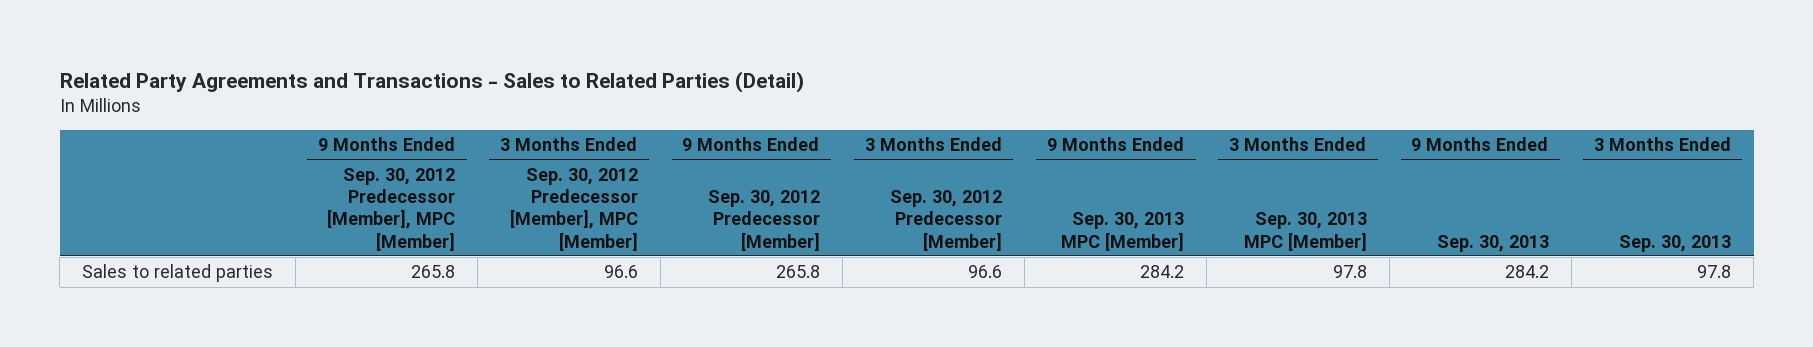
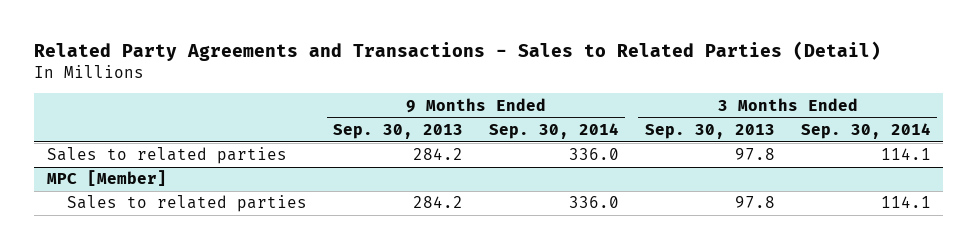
- | 9 Months Ended Sep. 30, 2012 Predecessor [Member], MPC [Member] | 3 Months Ended Sep. 30, 2012 Predecessor [Member], MPC [Member] | 9 Months Ended Sep. 30, 2012 Predecessor [Member] | 3 Months Ended Sep. 30, 2012 Predecessor [Member] | 9 Months Ended Sep. 30, 2013 MPC [Member] | 3 Months Ended Sep. 30, 2013 MPC [Member] | 9 Months Ended Sep. 30, 2013 | 3 Months Ended Sep. 30, 2013
+ | 9 Months Ended Sep. 30, 2013 | 9 Months Ended Sep. 30, 2014 | 3 Months Ended Sep. 30, 2013 | 3 Months Ended Sep. 30, 2014
+ MPC [Member]
+ Sales to related parties | 284.2 | 336.0 | 97.8 | 114.1

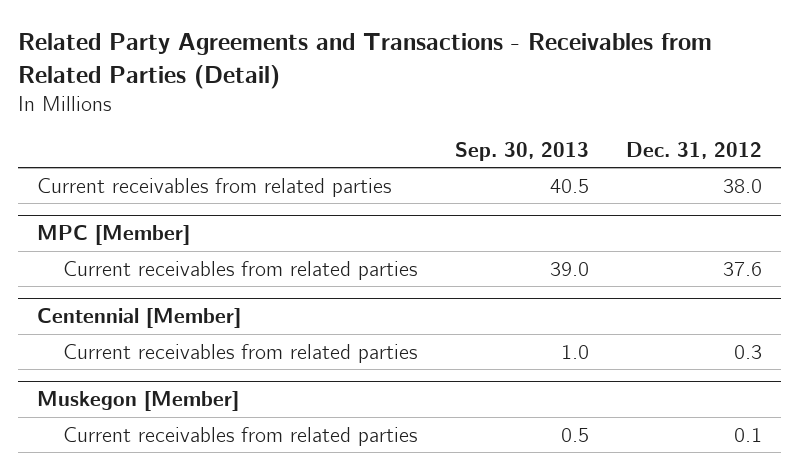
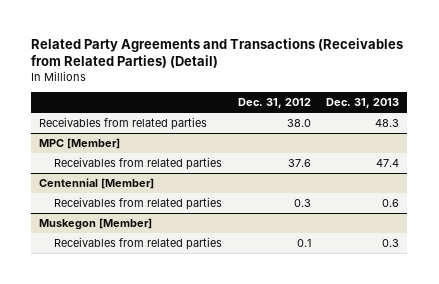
- Related Party Agreements and Transactions - Receivables from Related Parties (Detail)
+ Related Party Agreements and Transactions (Receivables from Related Parties) (Detail)
- | Sep. 30, 2013 | Dec. 31, 2012
+ | Dec. 31, 2012 | Dec. 31, 2013
- Current receivables from related parties | 40.5 | 38.0
+ Receivables from related parties | 38.0 | 48.3
@ MPC [Member]
- Current receivables from related parties | 39.0 | 37.6
+ Receivables from related parties | 37.6 | 47.4
@ Centennial [Member]
- Current receivables from related parties | 1.0 | 0.3
+ Receivables from related parties | 0.3 | 0.6
@ Muskegon [Member]
- Current receivables from related parties | 0.5 | 0.1
+ Receivables from related parties | 0.1 | 0.3

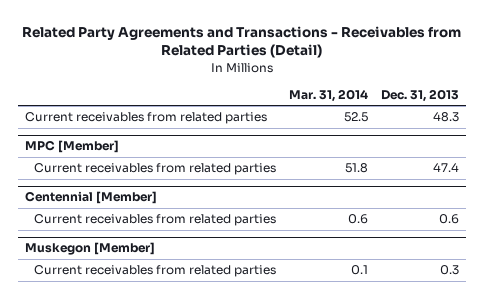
- Related Party Agreements and Transactions (Receivables from Related Parties) (Detail)
+ Related Party Agreements and Transactions - Receivables from Related Parties (Detail)
- | Dec. 31, 2012 | Dec. 31, 2013
+ | Mar. 31, 2014 | Dec. 31, 2013
- Receivables from related parties | 38.0 | 48.3
+ Current receivables from related parties | 52.5 | 48.3
@ MPC [Member]
- Receivables from related parties | 37.6 | 47.4
+ Current receivables from related parties | 51.8 | 47.4
@ Centennial [Member]
- Receivables from related parties | 0.3 | 0.6
+ Current receivables from related parties | 0.6 | 0.6
@ Muskegon [Member]
- Receivables from related parties | 0.1 | 0.3
+ Current receivables from related parties | 0.1 | 0.3

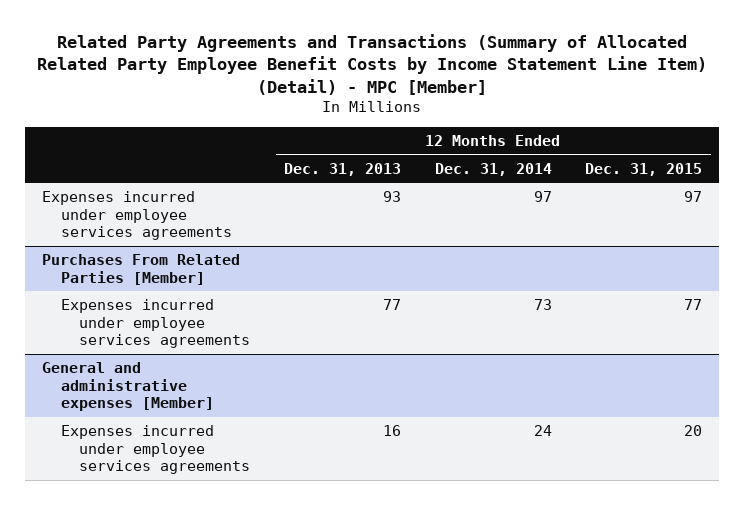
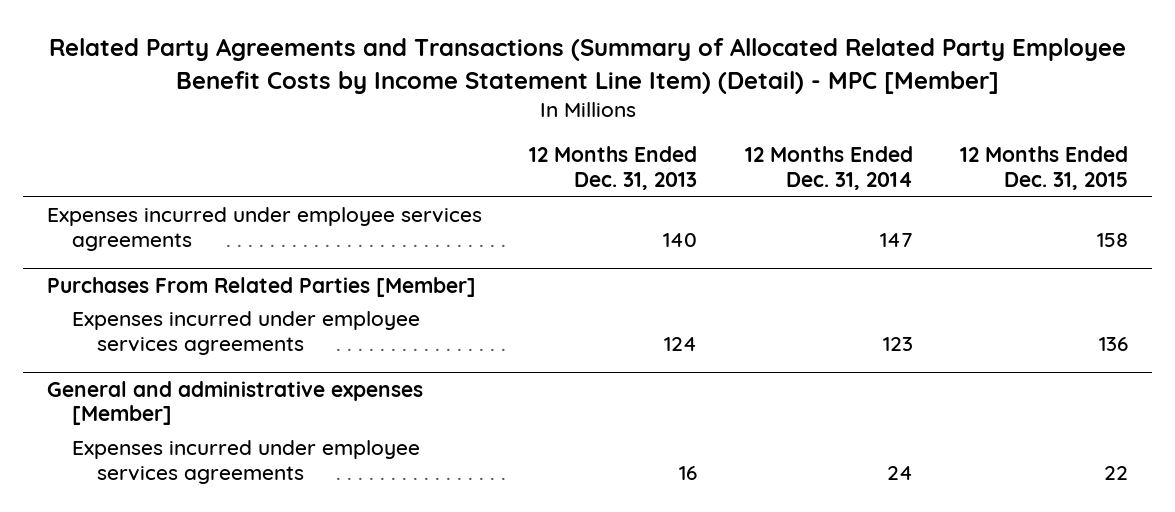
- Expenses incurred under employee services agreements | 93 | 97 | 97
+ Expenses incurred under employee services agreements | 140 | 147 | 158
@ Purchases From Related Parties [Member]
- Expenses incurred under employee services agreements | 77 | 73 | 77
+ Expenses incurred under employee services agreements | 124 | 123 | 136
@ General and administrative expenses [Member]
- Expenses incurred under employee services agreements | 16 | 24 | 20
+ Expenses incurred under employee services agreements | 16 | 24 | 22

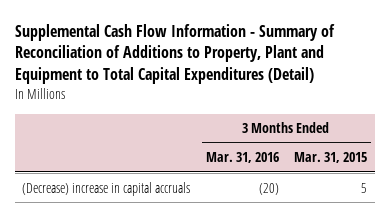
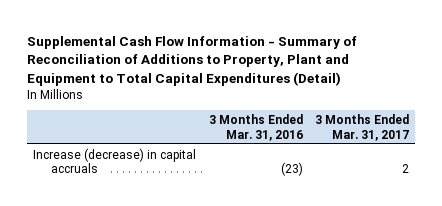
- | 3 Months Ended Mar. 31, 2016 | 3 Months Ended Mar. 31, 2015
+ | 3 Months Ended Mar. 31, 2016 | 3 Months Ended Mar. 31, 2017
- (Decrease) increase in capital accruals | (20) | 5
+ Increase (decrease) in capital accruals | (23) | 2

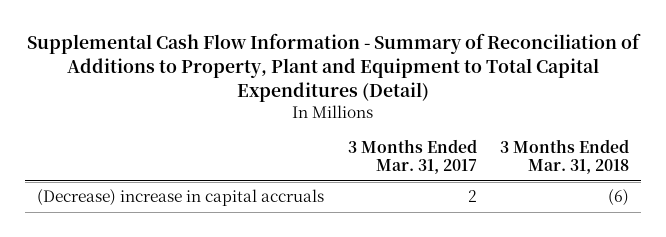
- | 3 Months Ended Mar. 31, 2016 | 3 Months Ended Mar. 31, 2017
+ | 3 Months Ended Mar. 31, 2017 | 3 Months Ended Mar. 31, 2018
- Increase (decrease) in capital accruals | (23) | 2
+ (Decrease) increase in capital accruals | 2 | (6)

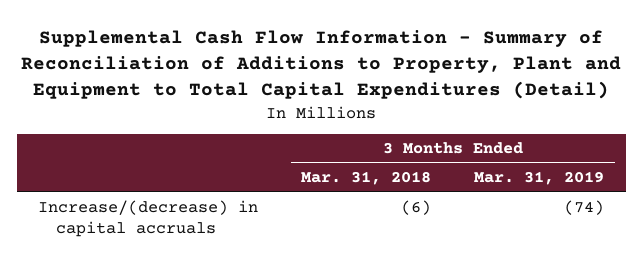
- | 3 Months Ended Mar. 31, 2017 | 3 Months Ended Mar. 31, 2018
+ | 3 Months Ended Mar. 31, 2018 | 3 Months Ended Mar. 31, 2019
- (Decrease) increase in capital accruals | 2 | (6)
+ Increase/(decrease) in capital accruals | (6) | (74)

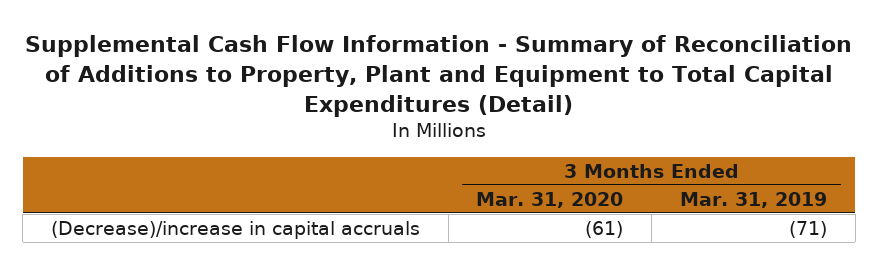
- | 3 Months Ended Mar. 31, 2018 | 3 Months Ended Mar. 31, 2019
+ | 3 Months Ended Mar. 31, 2020 | 3 Months Ended Mar. 31, 2019
- Increase/(decrease) in capital accruals | (6) | (74)
+ (Decrease)/increase in capital accruals | (61) | (71)

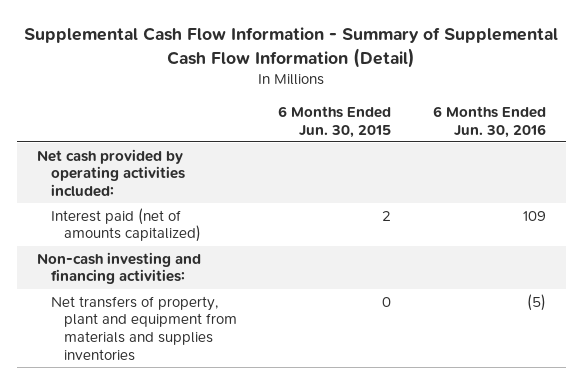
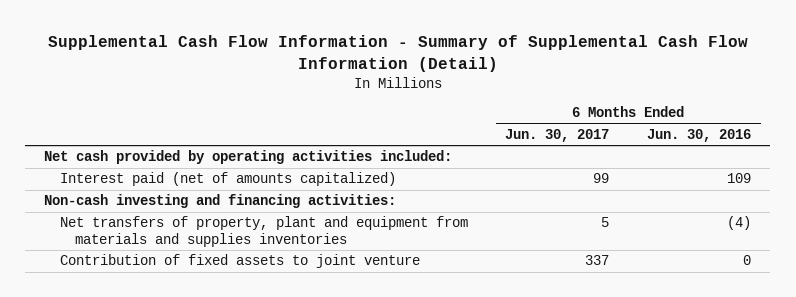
- | 6 Months Ended Jun. 30, 2015 | 6 Months Ended Jun. 30, 2016
+ | 6 Months Ended Jun. 30, 2017 | 6 Months Ended Jun. 30, 2016
- Net transfers of property, plant and equipment from materials and supplies inventories | 0 | (5)
+ Net transfers of property, plant and equipment from materials and supplies inventories | 5 | (4)
+ Contribution of fixed assets to joint venture | 337 | 0

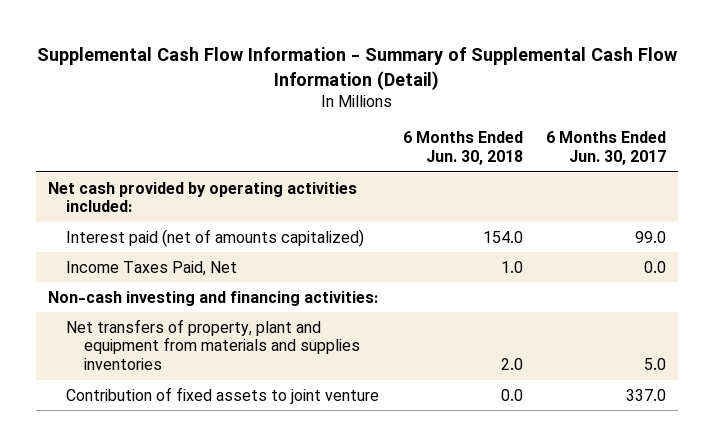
- | 6 Months Ended Jun. 30, 2017 | 6 Months Ended Jun. 30, 2016
+ | 6 Months Ended Jun. 30, 2018 | 6 Months Ended Jun. 30, 2017
- Interest paid (net of amounts capitalized) | 99 | 109
+ Interest paid (net of amounts capitalized) | 154.0 | 99.0
+ Income Taxes Paid, Net | 1.0 | 0.0
- Net transfers of property, plant and equipment from materials and supplies inventories | 5 | (4)
- Contribution of fixed assets to joint venture | 337 | 0
+ Net transfers of property, plant and equipment from materials and supplies inventories | 2.0 | 5.0
+ Contribution of fixed assets to joint venture | 0.0 | 337.0

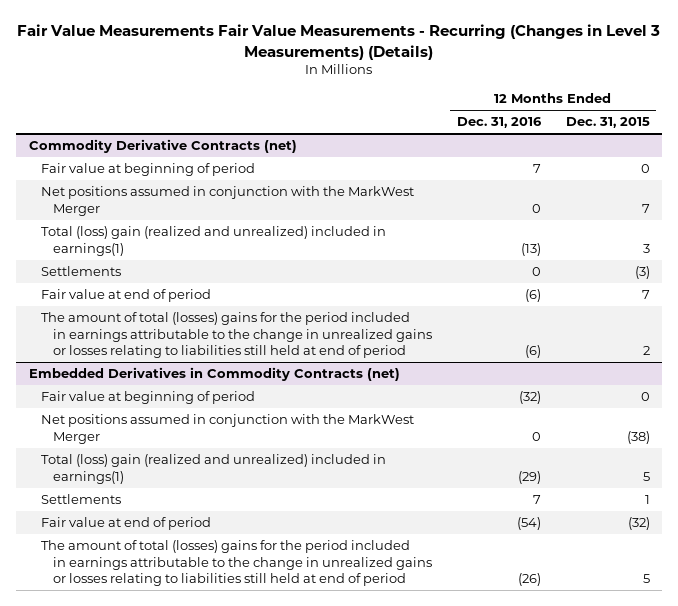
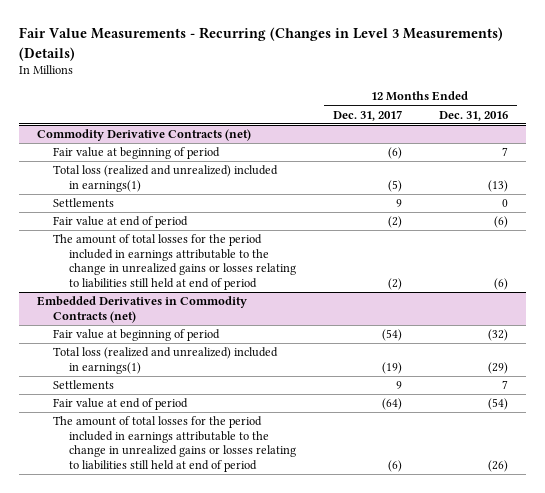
- Fair Value Measurements Fair Value Measurements - Recurring (Changes in Level 3 Measurements) (Details)
+ Fair Value Measurements - Recurring (Changes in Level 3 Measurements) (Details)
- | 12 Months Ended Dec. 31, 2016 | 12 Months Ended Dec. 31, 2015
+ | 12 Months Ended Dec. 31, 2017 | 12 Months Ended Dec. 31, 2016
@ Commodity Derivative Contracts (net)
- Net positions assumed in conjunction with the MarkWest Merger | 0 | 7
- Total (loss) gain (realized and unrealized) included in earnings(1) | (13) | 3
+ Total loss (realized and unrealized) included in earnings(1) | (5) | (13)
- The amount of total (losses) gains for the period included in earnings attributable to the change in unrealized gains or losses relating to liabilities still held at end of period | (6) | 2
+ The amount of total losses for the period included in earnings attributable to the change in unrealized gains or losses relating to liabilities still held at end of period | (2) | (6)
@ Embedded Derivatives in Commodity Contracts (net)
- Net positions assumed in conjunction with the MarkWest Merger | 0 | (38)
- Total (loss) gain (realized and unrealized) included in earnings(1) | (29) | 5
+ Total loss (realized and unrealized) included in earnings(1) | (19) | (29)
- The amount of total (losses) gains for the period included in earnings attributable to the change in unrealized gains or losses relating to liabilities still held at end of period | (26) | 5
+ The amount of total losses for the period included in earnings attributable to the change in unrealized gains or losses relating to liabilities still held at end of period | (6) | (26)

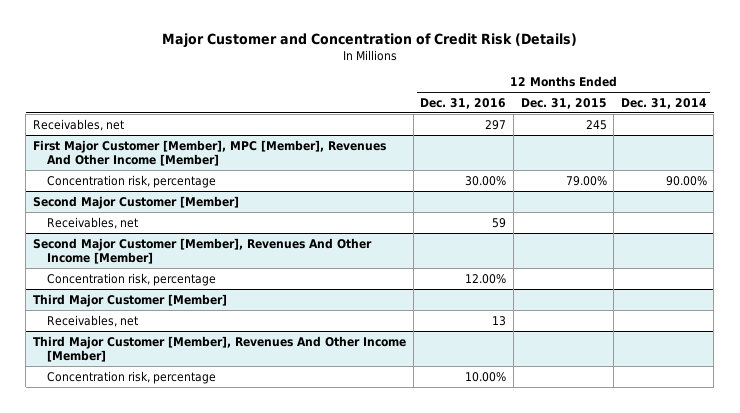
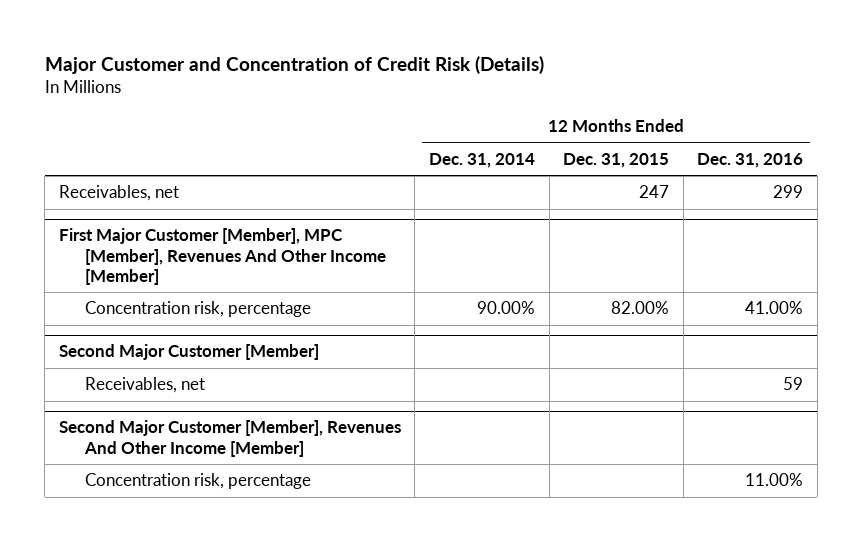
- | 12 Months Ended Dec. 31, 2016 | 12 Months Ended Dec. 31, 2015 | 12 Months Ended Dec. 31, 2014
+ | 12 Months Ended Dec. 31, 2014 | 12 Months Ended Dec. 31, 2015 | 12 Months Ended Dec. 31, 2016
- Receivables, net | 297 | 245 |
+ Receivables, net | | 247 | 299
@ First Major Customer [Member], MPC [Member], Revenues And Other Income [Member]
- Concentration risk, percentage | 30.00% | 79.00% | 90.00%
+ Concentration risk, percentage | 90.00% | 82.00% | 41.00%
@ Second Major Customer [Member], Revenues And Other Income [Member]
- Concentration risk, percentage | 12.00% | |
- Third Major Customer [Member]
- Receivables, net | 13 | |
- Third Major Customer [Member], Revenues And Other Income [Member]
- Concentration risk, percentage | 10.00% | |
@ Second Major Customer [Member], Revenues And Other Income [Member]
+ Concentration risk, percentage | | | 11.00%

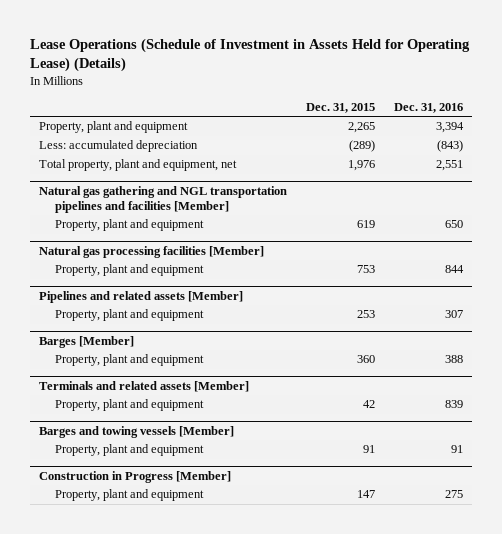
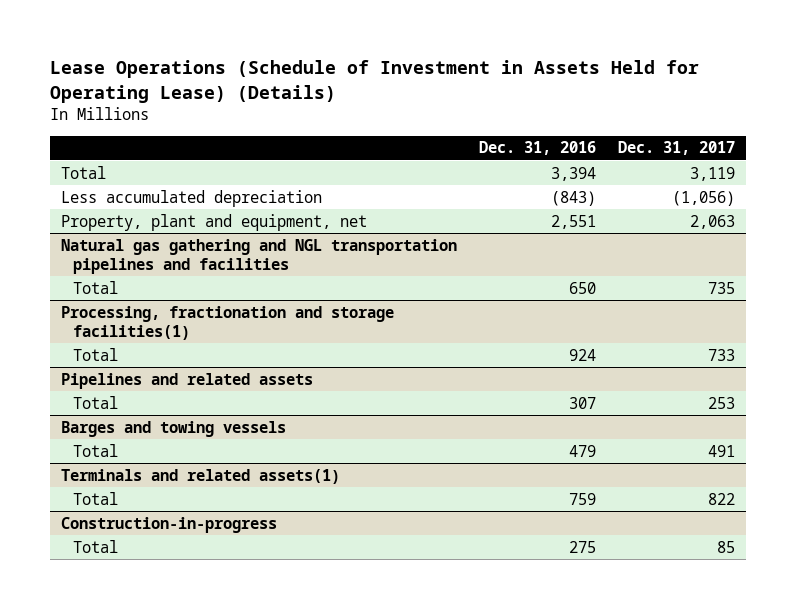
- | Dec. 31, 2015 | Dec. 31, 2016
+ | Dec. 31, 2016 | Dec. 31, 2017
- Property, plant and equipment | 2,265 | 3,394
- Less: accumulated depreciation | (289) | (843)
- Total property, plant and equipment, net | 1,976 | 2,551
- Natural gas gathering and NGL transportation pipelines and facilities [Member]
- Property, plant and equipment | 619 | 650
- Natural gas processing facilities [Member]
- Property, plant and equipment | 753 | 844
- Pipelines and related assets [Member]
- Property, plant and equipment | 253 | 307
- Barges [Member]
- Property, plant and equipment | 360 | 388
- Terminals and related assets [Member]
- Property, plant and equipment | 42 | 839
- Barges and towing vessels [Member]
- Property, plant and equipment | 91 | 91
- Construction in Progress [Member]
- Property, plant and equipment | 147 | 275
+ Total | 3,394 | 3,119
+ Less accumulated depreciation | (843) | (1,056)
+ Property, plant and equipment, net | 2,551 | 2,063
+ Natural gas gathering and NGL transportation pipelines and facilities
+ Total | 650 | 735
+ Processing, fractionation and storage facilities(1)
+ Total | 924 | 733
+ Pipelines and related assets
+ Total | 307 | 253
+ Barges and towing vessels
+ Total | 479 | 491
+ Terminals and related assets(1)
+ Total | 759 | 822
+ Construction-in-progress
+ Total | 275 | 85

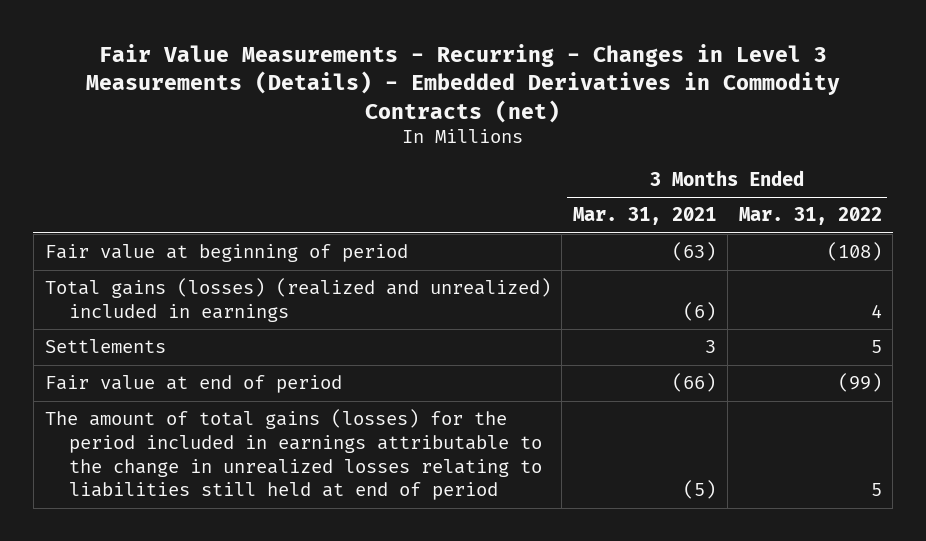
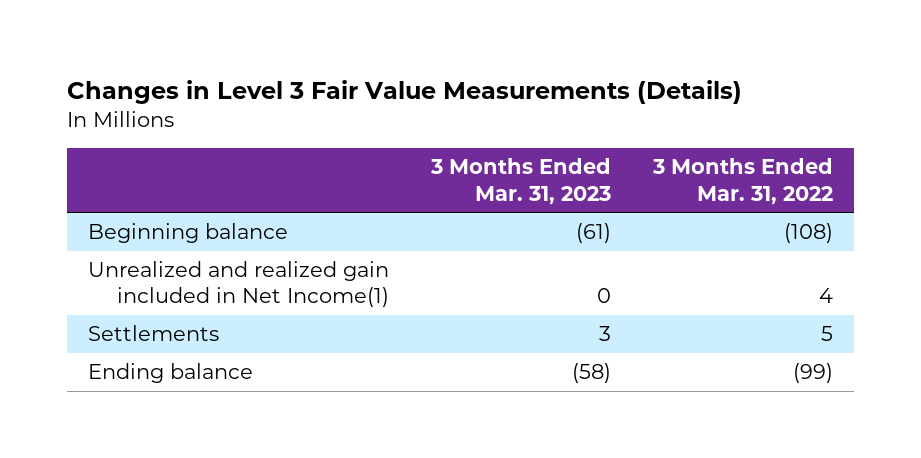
- Fair Value Measurements - Recurring - Changes in Level 3 Measurements (Details) - Embedded Derivatives in Commodity Contracts (net)
+ Changes in Level 3 Fair Value Measurements (Details)
- | 3 Months Ended Mar. 31, 2021 | 3 Months Ended Mar. 31, 2022
+ | 3 Months Ended Mar. 31, 2023 | 3 Months Ended Mar. 31, 2022
- Fair value at beginning of period | (63) | (108)
- Total gains (losses) (realized and unrealized) included in earnings | (6) | 4
+ Beginning balance | (61) | (108)
+ Unrealized and realized gain included in Net Income(1) | 0 | 4
- Fair value at end of period | (66) | (99)
- The amount of total gains (losses) for the period included in earnings attributable to the change in unrealized losses relating to liabilities still held at end of period | (5) | 5
+ Ending balance | (58) | (99)

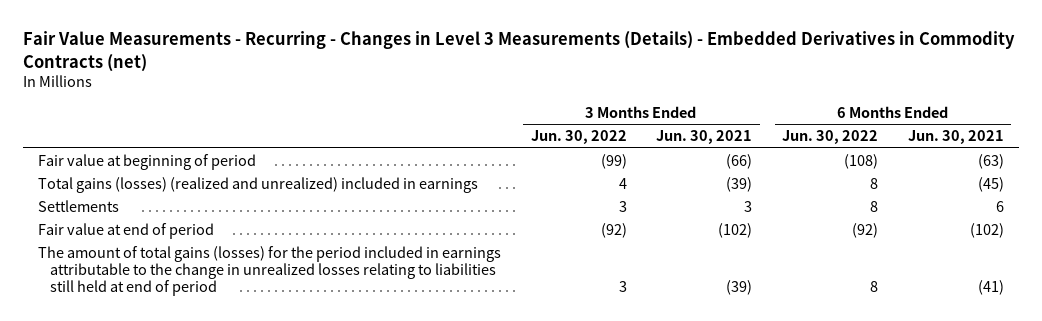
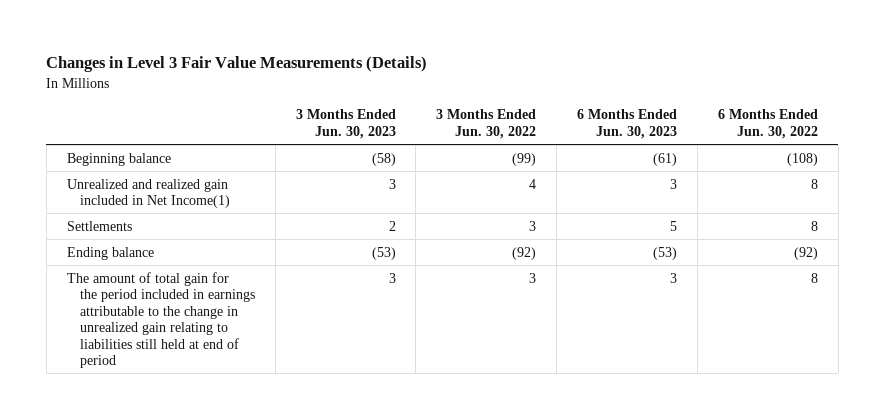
- Fair Value Measurements - Recurring - Changes in Level 3 Measurements (Details) - Embedded Derivatives in Commodity Contracts (net)
+ Changes in Level 3 Fair Value Measurements (Details)
- | 3 Months Ended Jun. 30, 2022 | 3 Months Ended Jun. 30, 2021 | 6 Months Ended Jun. 30, 2022 | 6 Months Ended Jun. 30, 2021
+ | 3 Months Ended Jun. 30, 2023 | 3 Months Ended Jun. 30, 2022 | 6 Months Ended Jun. 30, 2023 | 6 Months Ended Jun. 30, 2022
- Fair value at beginning of period | (99) | (66) | (108) | (63)
- Total gains (losses) (realized and unrealized) included in earnings | 4 | (39) | 8 | (45)
+ Beginning balance | (58) | (99) | (61) | (108)
+ Unrealized and realized gain included in Net Income(1) | 3 | 4 | 3 | 8
- Fair value at end of period | (92) | (102) | (92) | (102)
- The amount of total gains (losses) for the period included in earnings attributable to the change in unrealized losses relating to liabilities still held at end of period | 3 | (39) | 8 | (41)
+ Ending balance | (53) | (92) | (53) | (92)
+ The amount of total gain for the period included in earnings attributable to the change in unrealized gain relating to liabilities still held at end of period | 3 | 3 | 3 | 8

